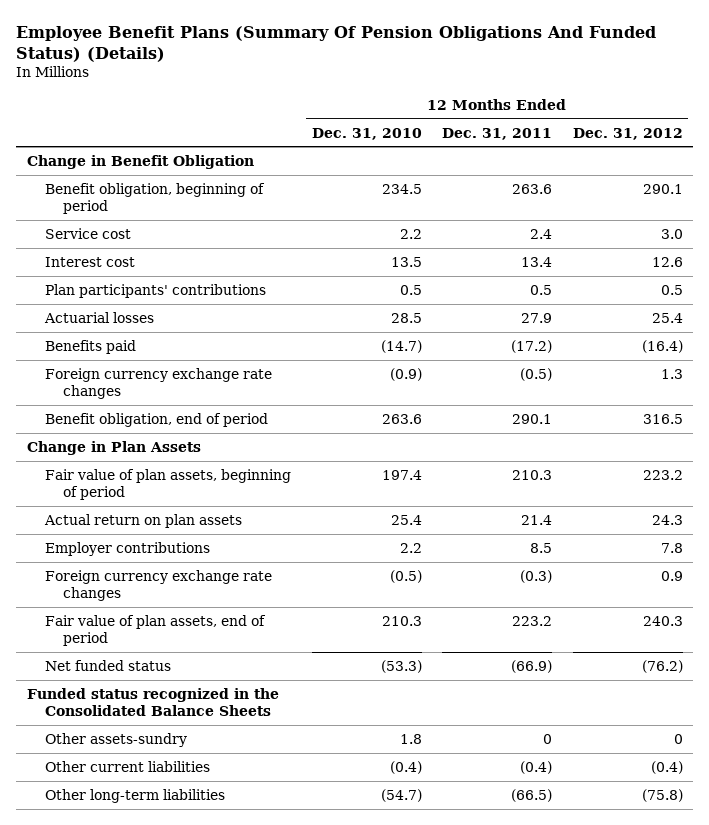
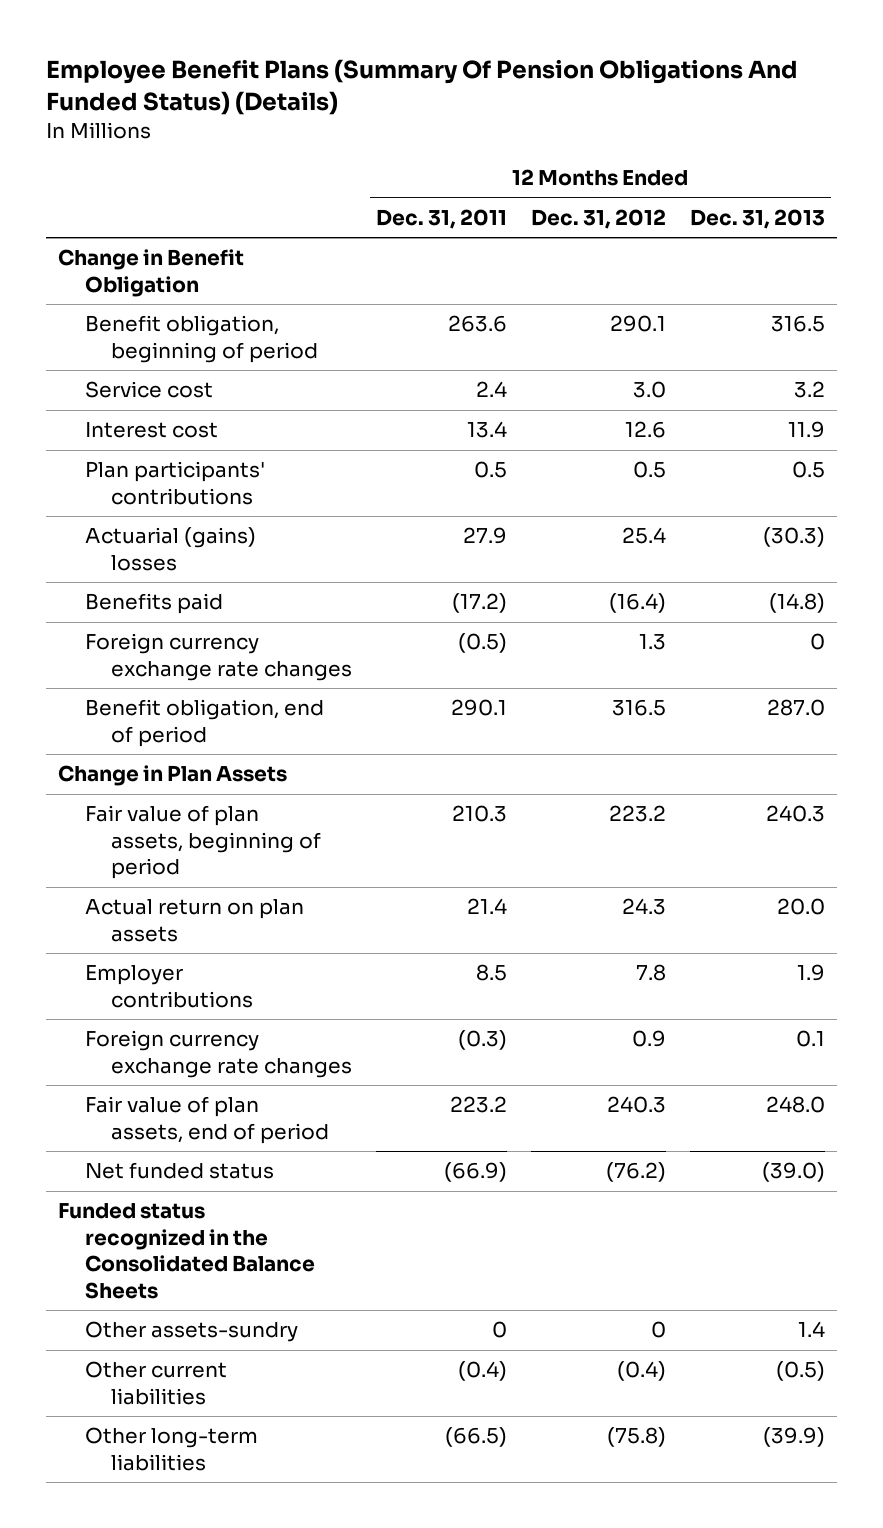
- | 12 Months Ended Dec. 31, 2010 | 12 Months Ended Dec. 31, 2011 | 12 Months Ended Dec. 31, 2012
+ | 12 Months Ended Dec. 31, 2011 | 12 Months Ended Dec. 31, 2012 | 12 Months Ended Dec. 31, 2013
- Actuarial losses | 28.5 | 27.9 | 25.4
+ Actuarial (gains) losses | 27.9 | 25.4 | (30.3)

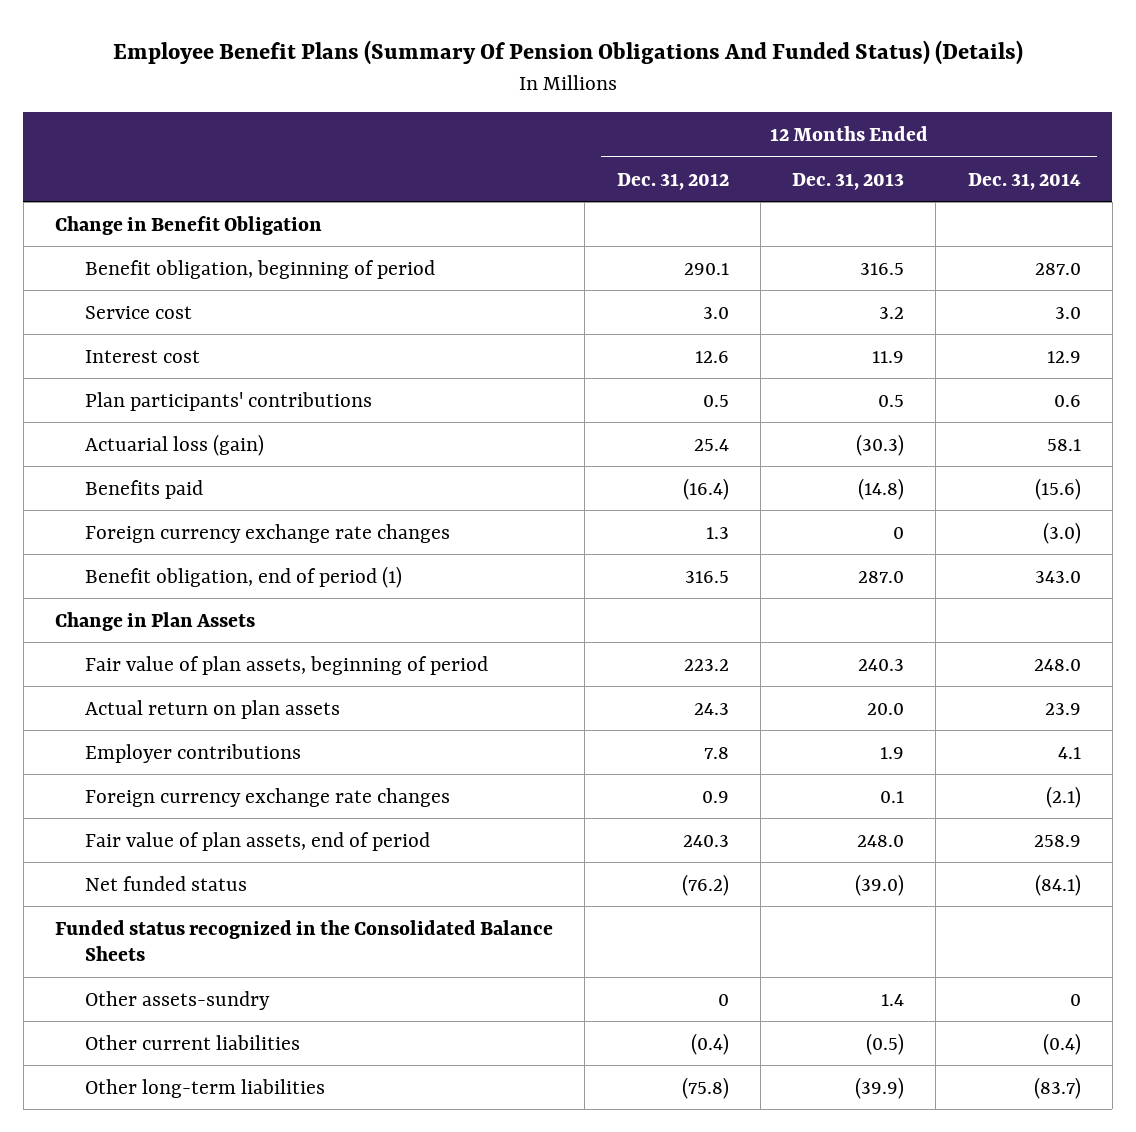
- | 12 Months Ended Dec. 31, 2011 | 12 Months Ended Dec. 31, 2012 | 12 Months Ended Dec. 31, 2013
+ | 12 Months Ended Dec. 31, 2012 | 12 Months Ended Dec. 31, 2013 | 12 Months Ended Dec. 31, 2014
- Actuarial (gains) losses | 27.9 | 25.4 | (30.3)
+ Actuarial loss (gain) | 25.4 | (30.3) | 58.1
- Benefit obligation, end of period | 290.1 | 316.5 | 287.0
+ Benefit obligation, end of period (1) | 316.5 | 287.0 | 343.0

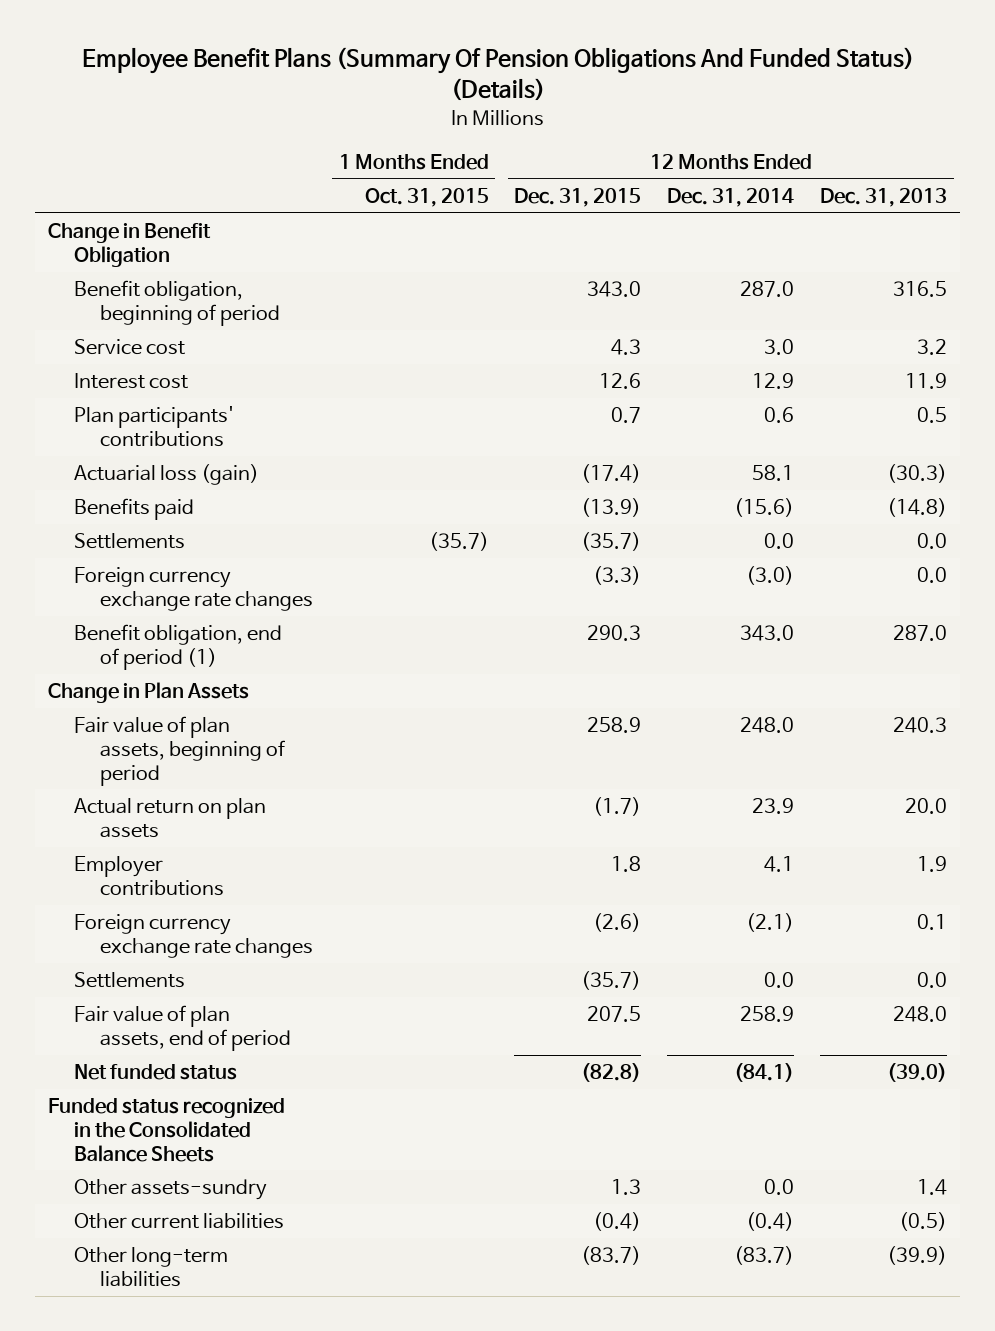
- | 12 Months Ended Dec. 31, 2012 | 12 Months Ended Dec. 31, 2013 | 12 Months Ended Dec. 31, 2014
+ | 1 Months Ended Oct. 31, 2015 | 12 Months Ended Dec. 31, 2015 | 12 Months Ended Dec. 31, 2014 | 12 Months Ended Dec. 31, 2013
- Foreign currency exchange rate changes | 1.3 | 0 | (3.0)
+ Settlements | (35.7) | (35.7) | 0.0 | 0.0
+ Foreign currency exchange rate changes | | (3.3) | (3.0) | 0.0
+ Settlements | | (35.7) | 0.0 | 0.0
- Other assets-sundry | 0 | 1.4 | 0
+ Other assets-sundry | | 1.3 | 0.0 | 1.4

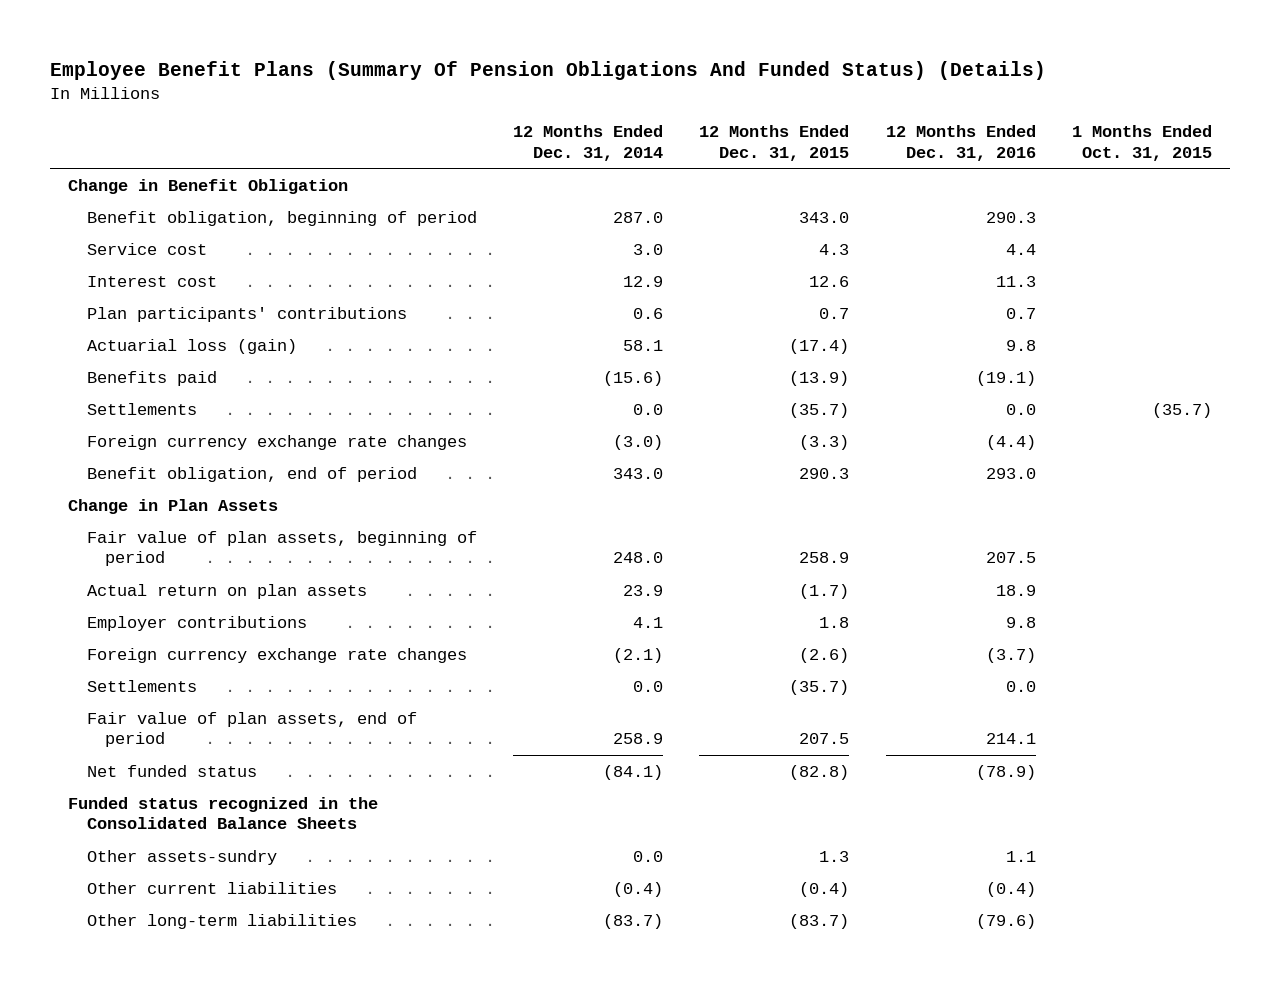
- | 1 Months Ended Oct. 31, 2015 | 12 Months Ended Dec. 31, 2015 | 12 Months Ended Dec. 31, 2014 | 12 Months Ended Dec. 31, 2013
+ | 12 Months Ended Dec. 31, 2014 | 12 Months Ended Dec. 31, 2015 | 12 Months Ended Dec. 31, 2016 | 1 Months Ended Oct. 31, 2015
- Benefit obligation, end of period (1) | | 290.3 | 343.0 | 287.0
+ Benefit obligation, end of period | 343.0 | 290.3 | 293.0 |

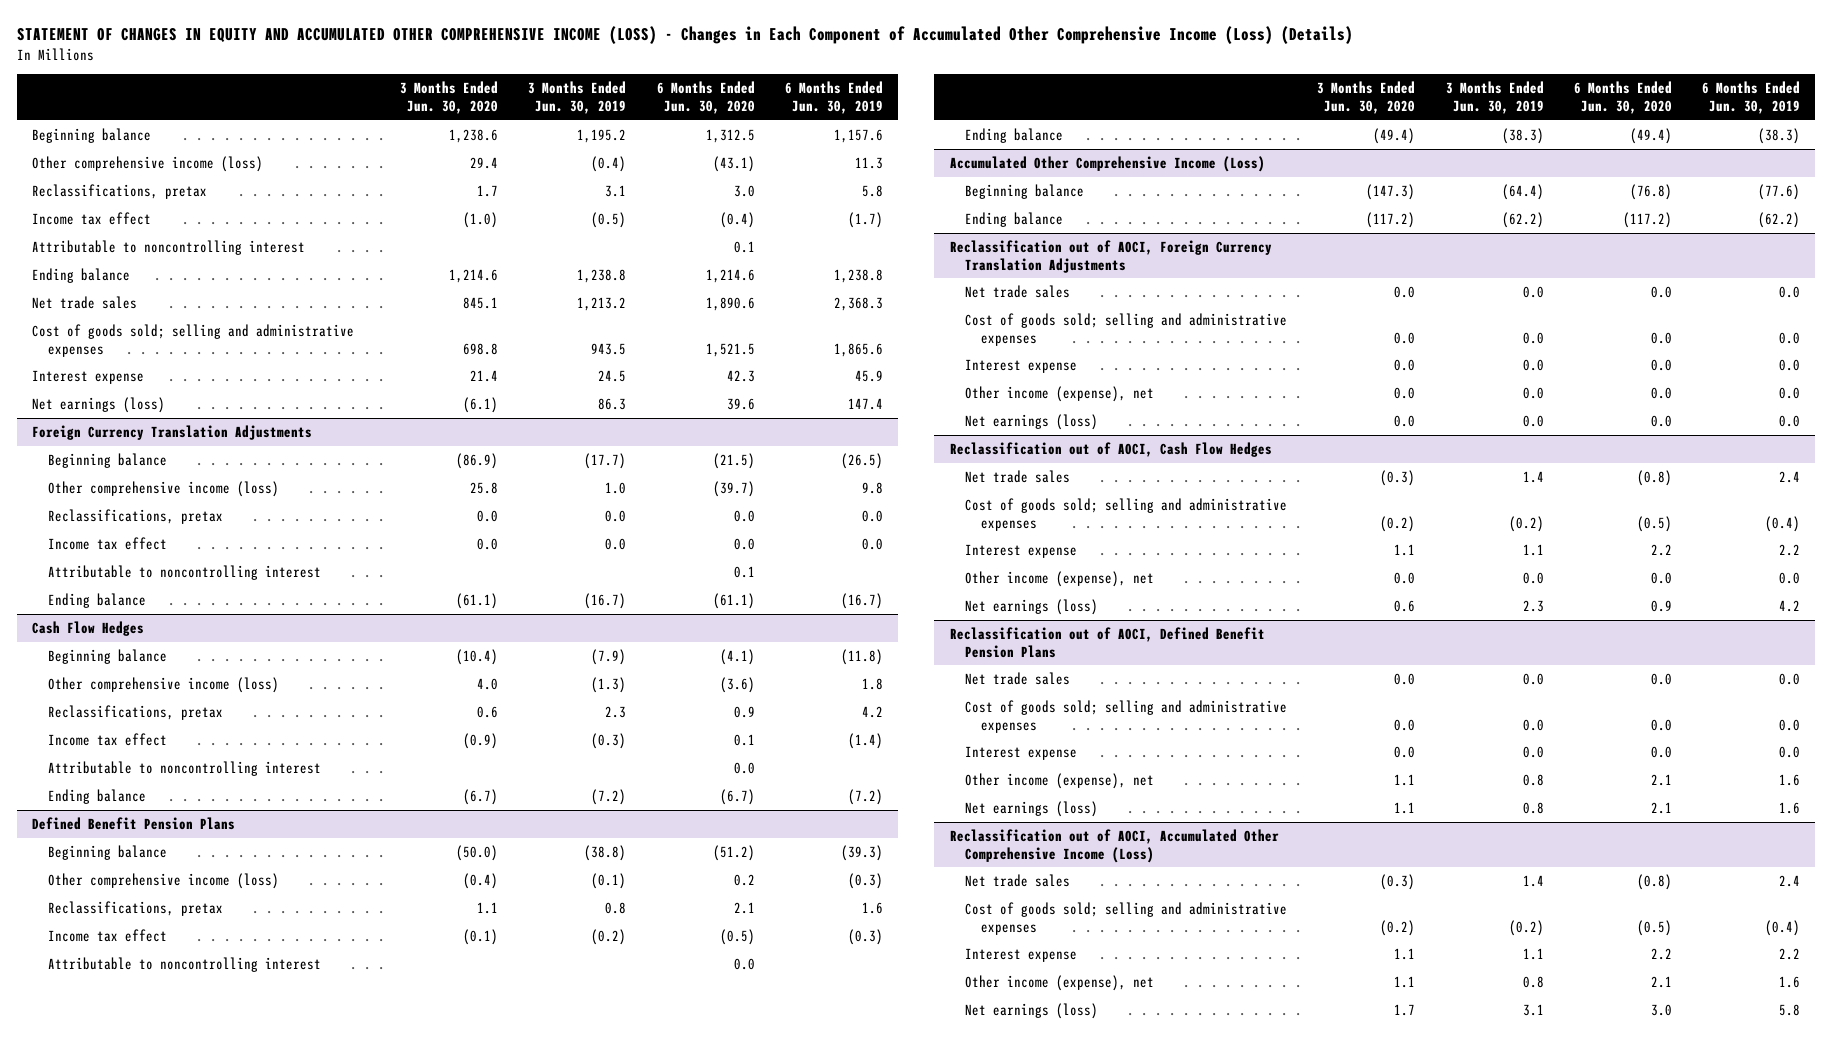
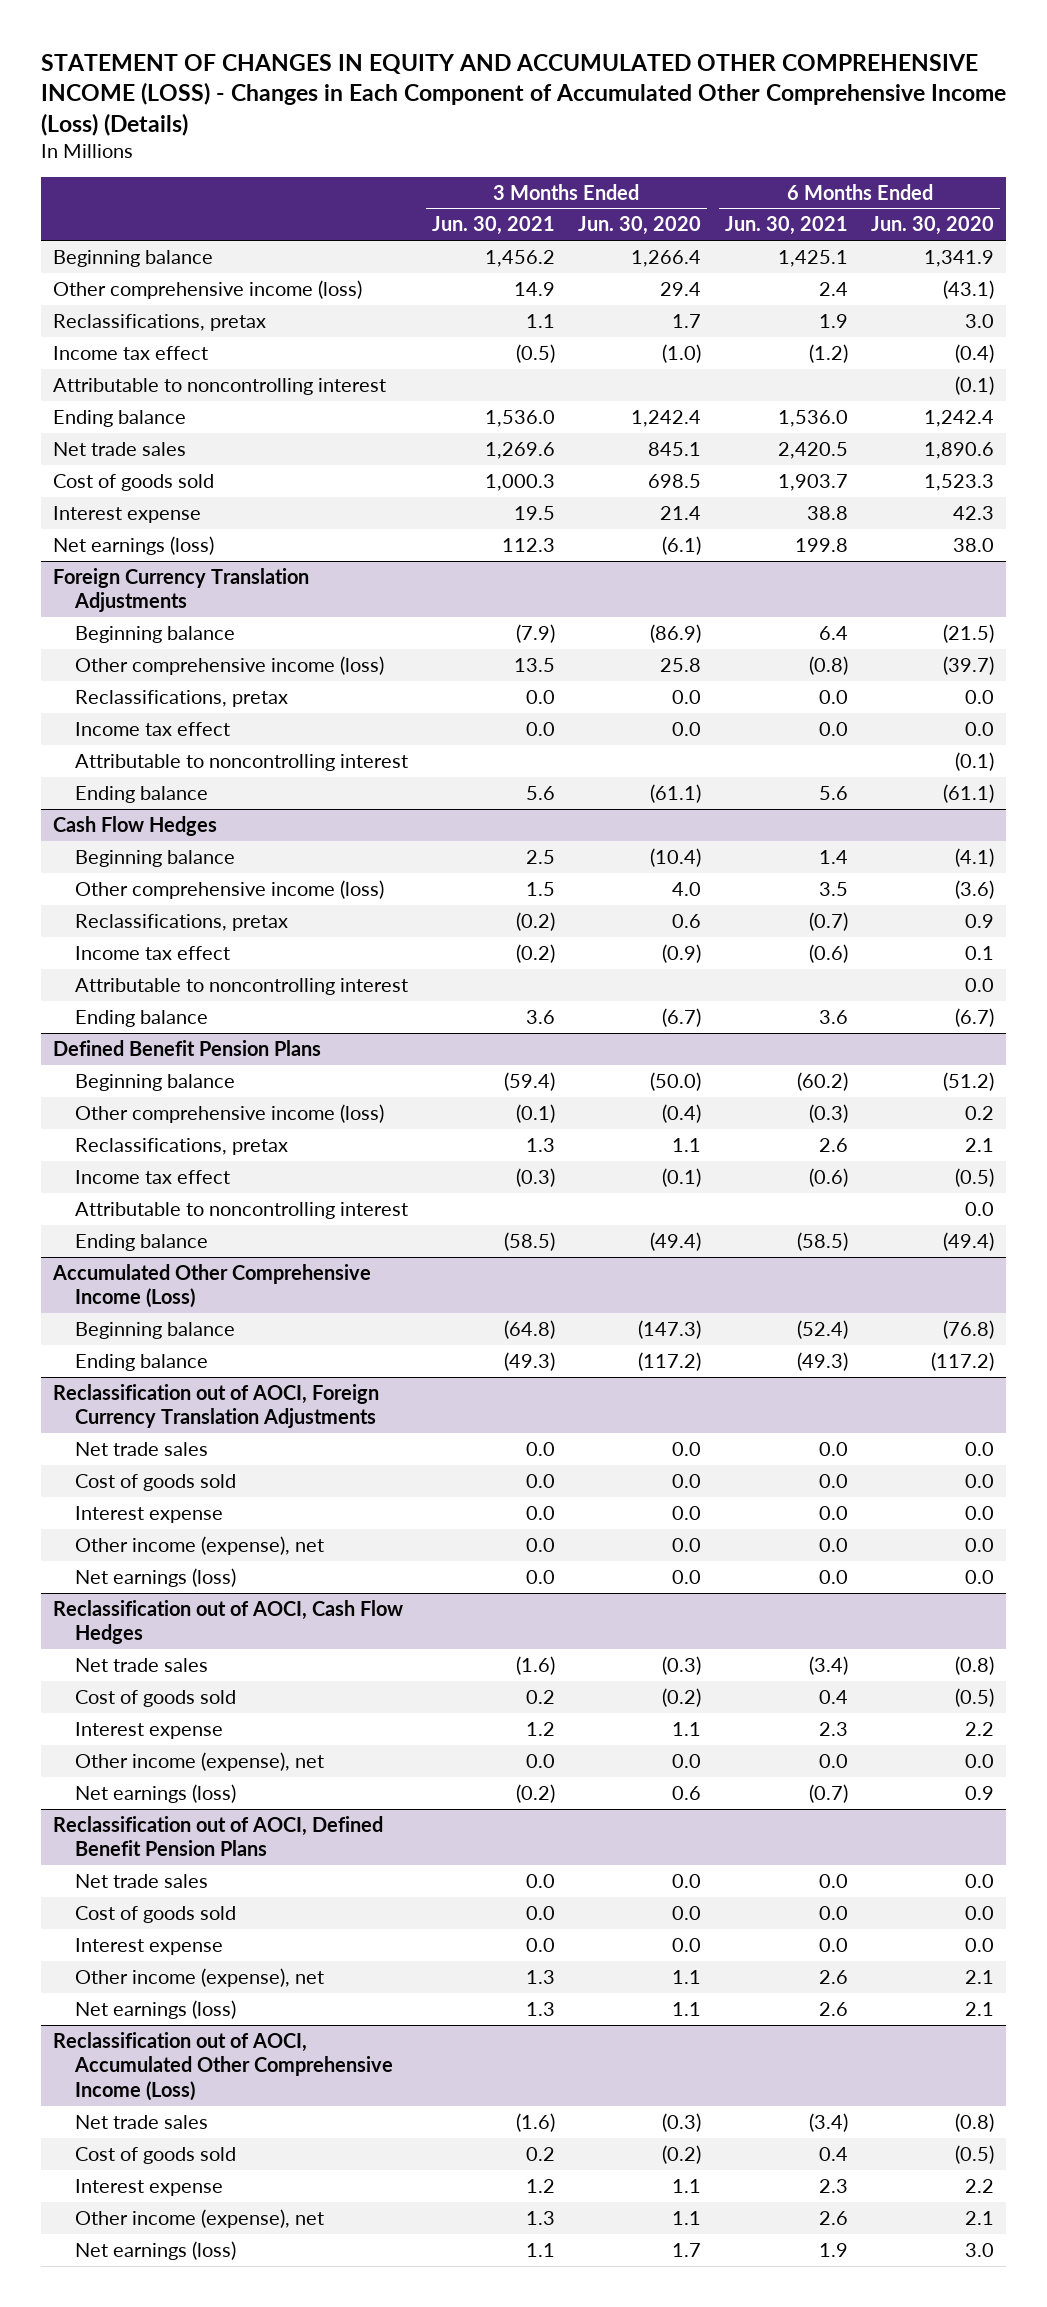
- | 3 Months Ended Jun. 30, 2020 | 3 Months Ended Jun. 30, 2019 | 6 Months Ended Jun. 30, 2020 | 6 Months Ended Jun. 30, 2019
+ | 3 Months Ended Jun. 30, 2021 | 3 Months Ended Jun. 30, 2020 | 6 Months Ended Jun. 30, 2021 | 6 Months Ended Jun. 30, 2020
- Beginning balance | 1,238.6 | 1,195.2 | 1,312.5 | 1,157.6
+ Beginning balance | 1,456.2 | 1,266.4 | 1,425.1 | 1,341.9
- Attributable to noncontrolling interest | | | 0.1 |
- Ending balance | 1,214.6 | 1,238.8 | 1,214.6 | 1,238.8
+ Attributable to noncontrolling interest | | | | (0.1)
+ Ending balance | 1,536.0 | 1,242.4 | 1,536.0 | 1,242.4
- Cost of goods sold; selling and administrative expenses | 698.8 | 943.5 | 1,521.5 | 1,865.6
+ Cost of goods sold | 1,000.3 | 698.5 | 1,903.7 | 1,523.3
- Net earnings (loss) | (6.1) | 86.3 | 39.6 | 147.4
+ Net earnings (loss) | 112.3 | (6.1) | 199.8 | 38.0
@ Foreign Currency Translation Adjustments
- Attributable to noncontrolling interest | | | 0.1 |
+ Attributable to noncontrolling interest | | | | (0.1)
@ Reclassification out of AOCI, Foreign Currency Translation Adjustments
- Cost of goods sold; selling and administrative expenses | 0.0 | 0.0 | 0.0 | 0.0
+ Cost of goods sold | 0.0 | 0.0 | 0.0 | 0.0
@ Reclassification out of AOCI, Cash Flow Hedges
- Cost of goods sold; selling and administrative expenses | (0.2) | (0.2) | (0.5) | (0.4)
+ Cost of goods sold | 0.2 | (0.2) | 0.4 | (0.5)
@ Reclassification out of AOCI, Defined Benefit Pension Plans
- Cost of goods sold; selling and administrative expenses | 0.0 | 0.0 | 0.0 | 0.0
+ Cost of goods sold | 0.0 | 0.0 | 0.0 | 0.0
@ Reclassification out of AOCI, Accumulated Other Comprehensive Income (Loss)
- Cost of goods sold; selling and administrative expenses | (0.2) | (0.2) | (0.5) | (0.4)
+ Cost of goods sold | 0.2 | (0.2) | 0.4 | (0.5)

